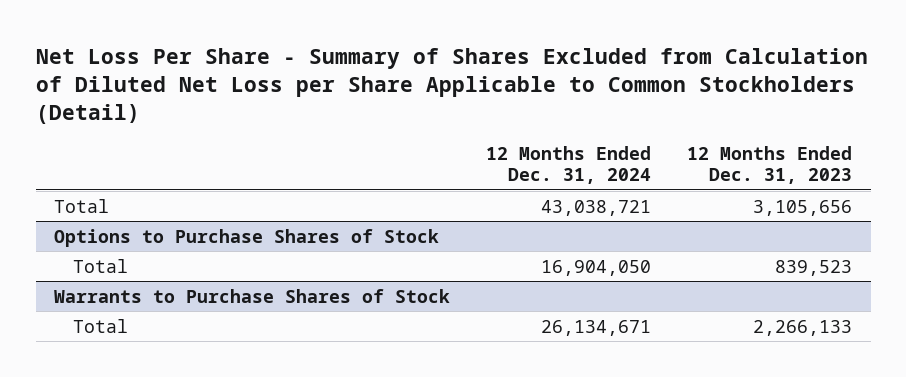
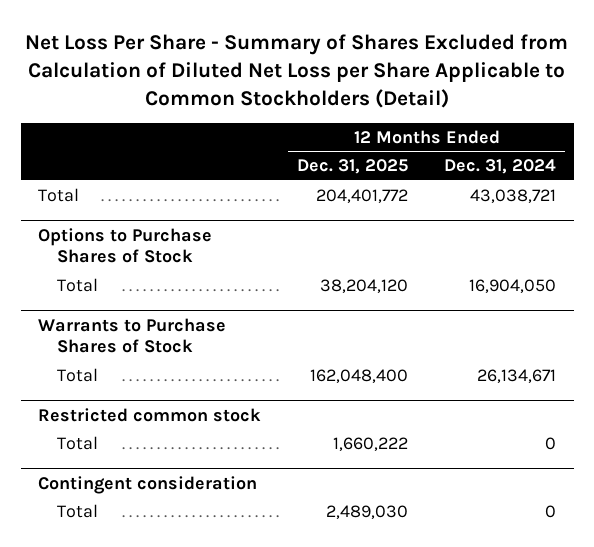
- | 12 Months Ended Dec. 31, 2024 | 12 Months Ended Dec. 31, 2023
+ | 12 Months Ended Dec. 31, 2025 | 12 Months Ended Dec. 31, 2024
+ Restricted common stock
+ Total | 1,660,222 | 0
+ Contingent consideration
+ Total | 2,489,030 | 0

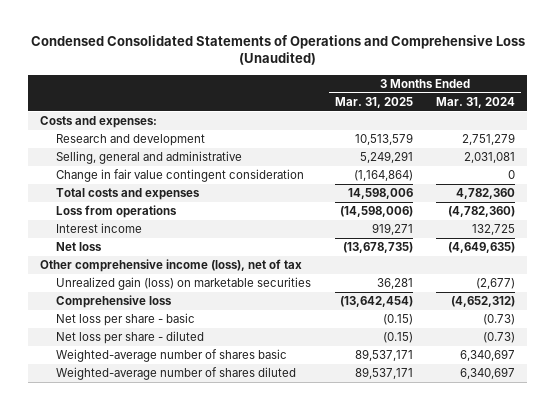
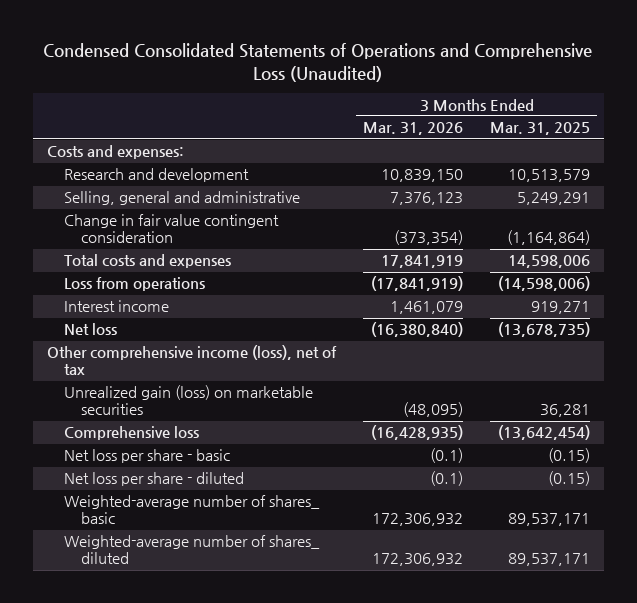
- | 3 Months Ended Mar. 31, 2025 | 3 Months Ended Mar. 31, 2024
+ | 3 Months Ended Mar. 31, 2026 | 3 Months Ended Mar. 31, 2025
- Weighted-average number of shares basic | 89,537,171 | 6,340,697
- Weighted-average number of shares diluted | 89,537,171 | 6,340,697
+ Weighted-average number of shares_ basic | 172,306,932 | 89,537,171
+ Weighted-average number of shares_ diluted | 172,306,932 | 89,537,171

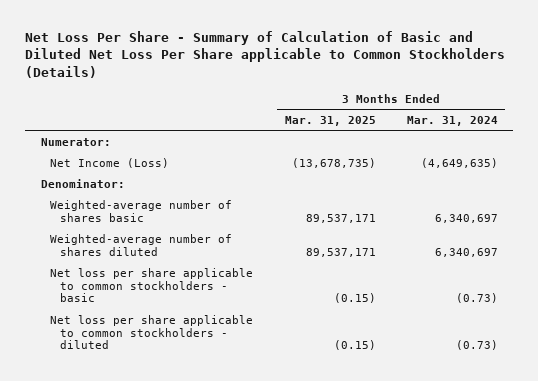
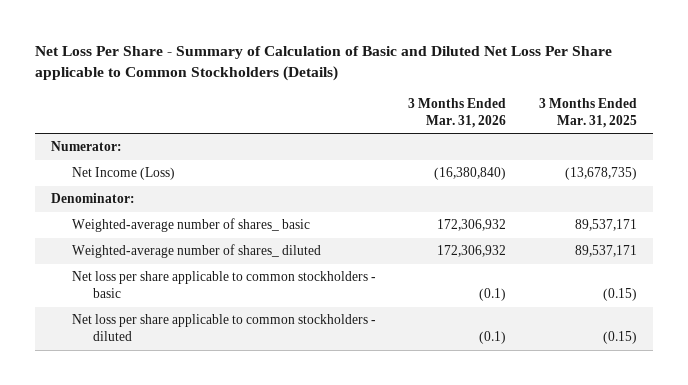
- | 3 Months Ended Mar. 31, 2025 | 3 Months Ended Mar. 31, 2024
+ | 3 Months Ended Mar. 31, 2026 | 3 Months Ended Mar. 31, 2025
- Weighted-average number of shares basic | 89,537,171 | 6,340,697
- Weighted-average number of shares diluted | 89,537,171 | 6,340,697
+ Weighted-average number of shares_ basic | 172,306,932 | 89,537,171
+ Weighted-average number of shares_ diluted | 172,306,932 | 89,537,171

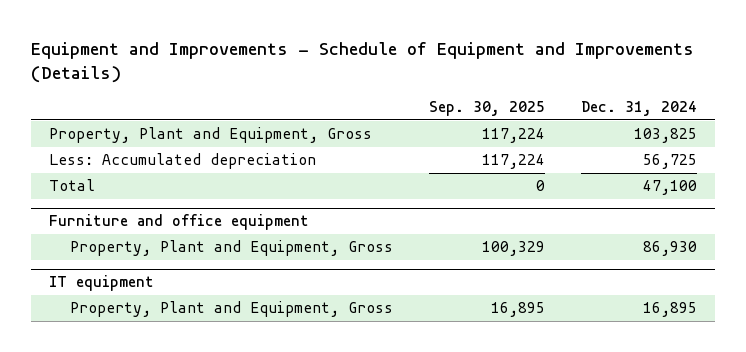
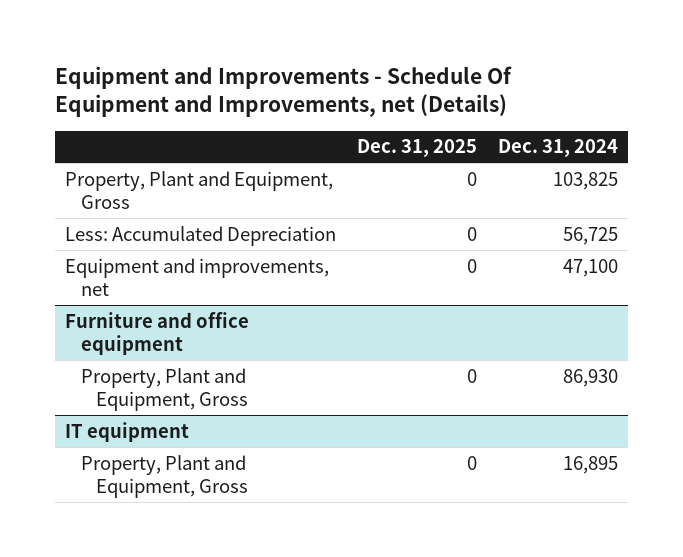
- Equipment and Improvements - Schedule of Equipment and Improvements (Details)
+ Equipment and Improvements - Schedule Of Equipment and Improvements, net (Details)
- | Sep. 30, 2025 | Dec. 31, 2024
+ | Dec. 31, 2025 | Dec. 31, 2024
- Less: Accumulated depreciation | 117,224 | 56,725
- Total | 0 | 47,100
+ Less: Accumulated Depreciation | 0 | 56,725
+ Equipment and improvements, net | 0 | 47,100

